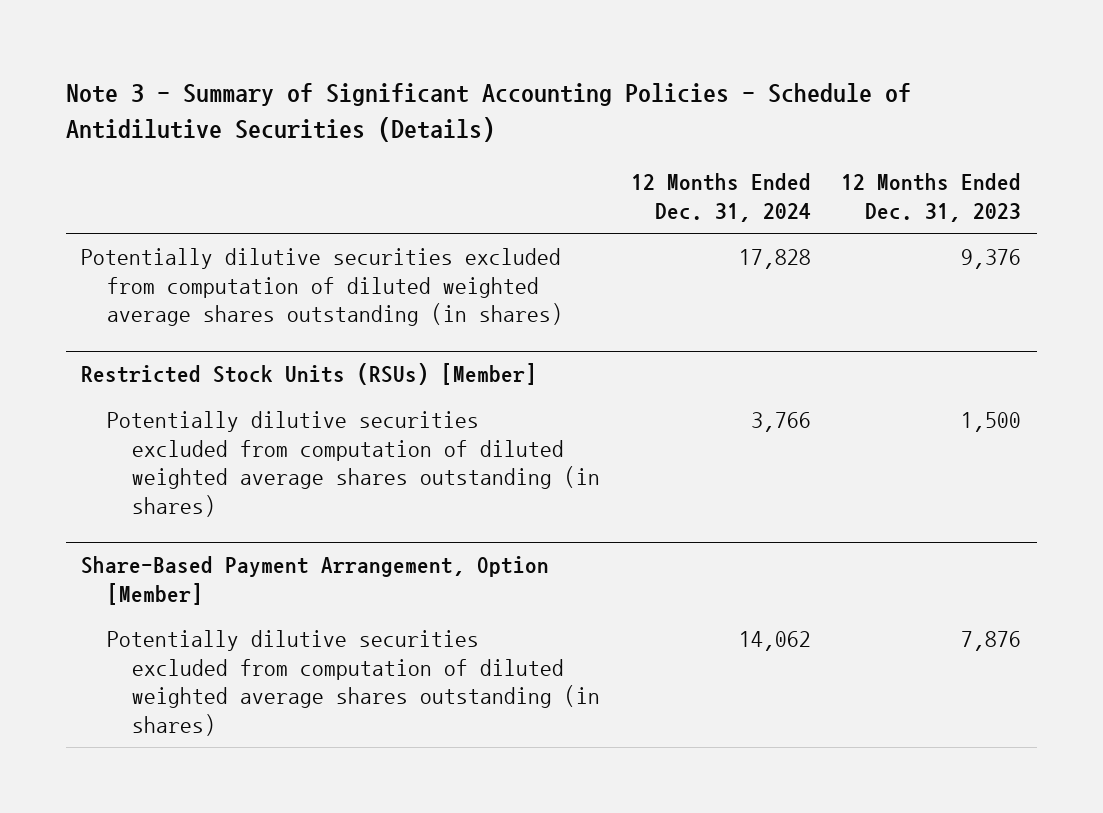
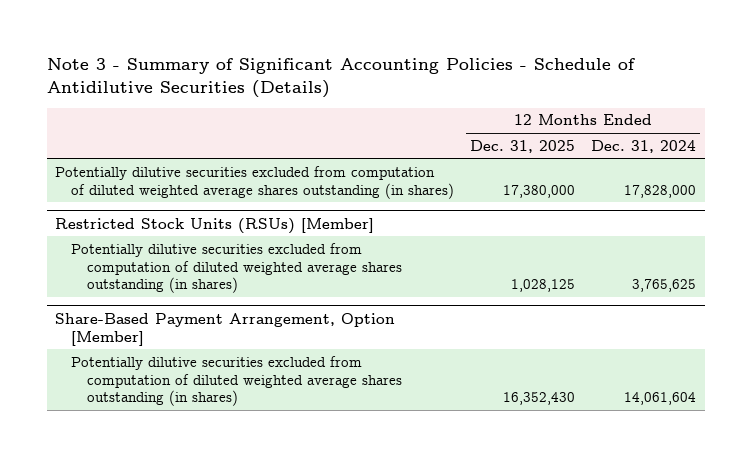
- | 12 Months Ended Dec. 31, 2024 | 12 Months Ended Dec. 31, 2023
+ | 12 Months Ended Dec. 31, 2025 | 12 Months Ended Dec. 31, 2024
- Potentially dilutive securities excluded from computation of diluted weighted average shares outstanding (in shares) | 17,828 | 9,376
+ Potentially dilutive securities excluded from computation of diluted weighted average shares outstanding (in shares) | 17,380,000 | 17,828,000
@ Restricted Stock Units (RSUs) [Member]
- Potentially dilutive securities excluded from computation of diluted weighted average shares outstanding (in shares) | 3,766 | 1,500
+ Potentially dilutive securities excluded from computation of diluted weighted average shares outstanding (in shares) | 1,028,125 | 3,765,625
@ Share-Based Payment Arrangement, Option [Member]
- Potentially dilutive securities excluded from computation of diluted weighted average shares outstanding (in shares) | 14,062 | 7,876
+ Potentially dilutive securities excluded from computation of diluted weighted average shares outstanding (in shares) | 16,352,430 | 14,061,604

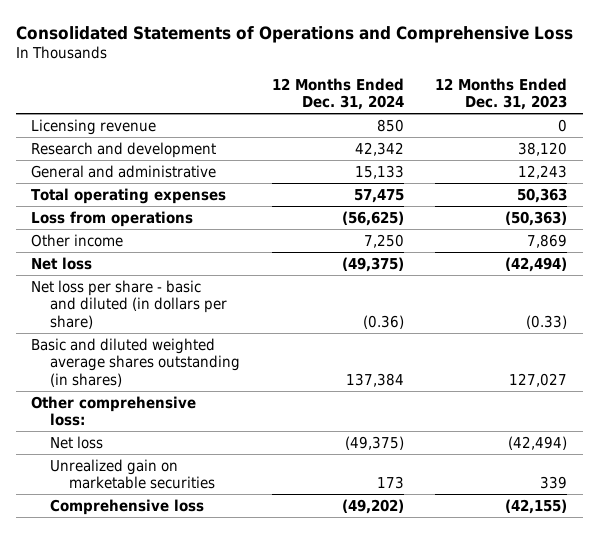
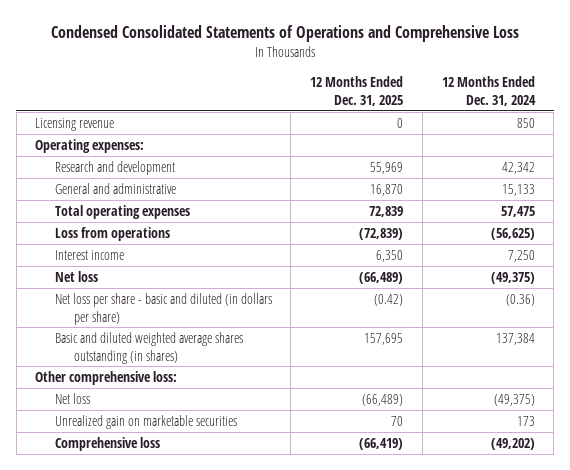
- Consolidated Statements of Operations and Comprehensive Loss
+ Condensed Consolidated Statements of Operations and Comprehensive Loss
- | 12 Months Ended Dec. 31, 2024 | 12 Months Ended Dec. 31, 2023
+ | 12 Months Ended Dec. 31, 2025 | 12 Months Ended Dec. 31, 2024
+ Operating expenses:
- Other income | 7,250 | 7,869
+ Interest income | 6,350 | 7,250

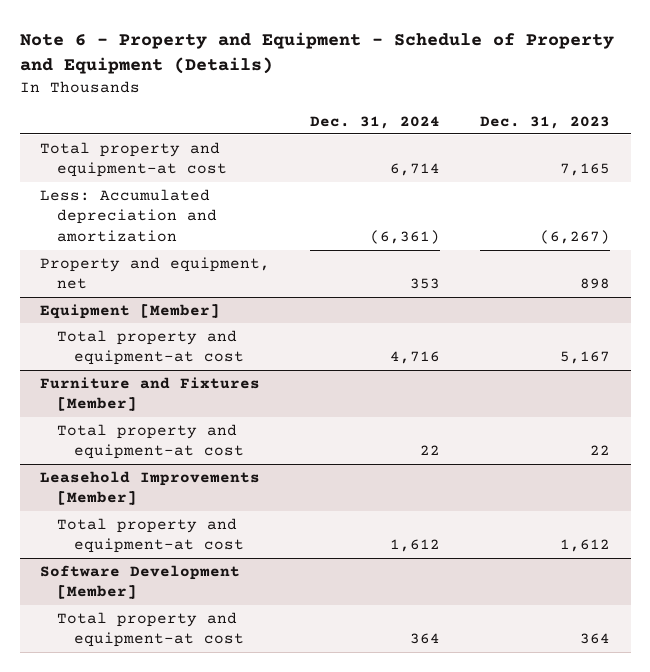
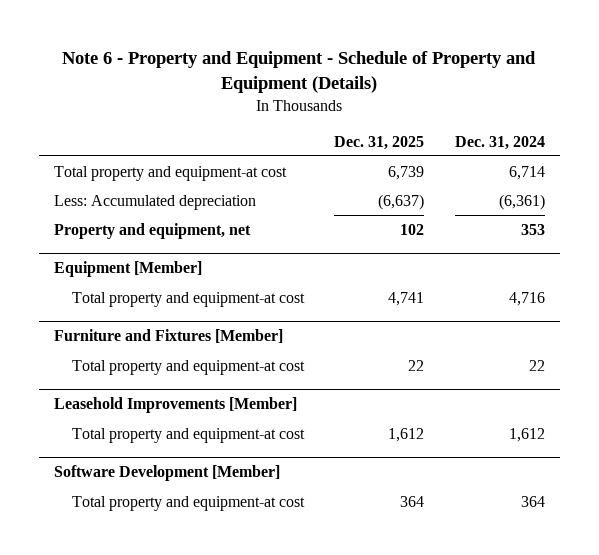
- | Dec. 31, 2024 | Dec. 31, 2023
+ | Dec. 31, 2025 | Dec. 31, 2024
- Less: Accumulated depreciation and amortization | (6,361) | (6,267)
+ Less: Accumulated depreciation | (6,637) | (6,361)

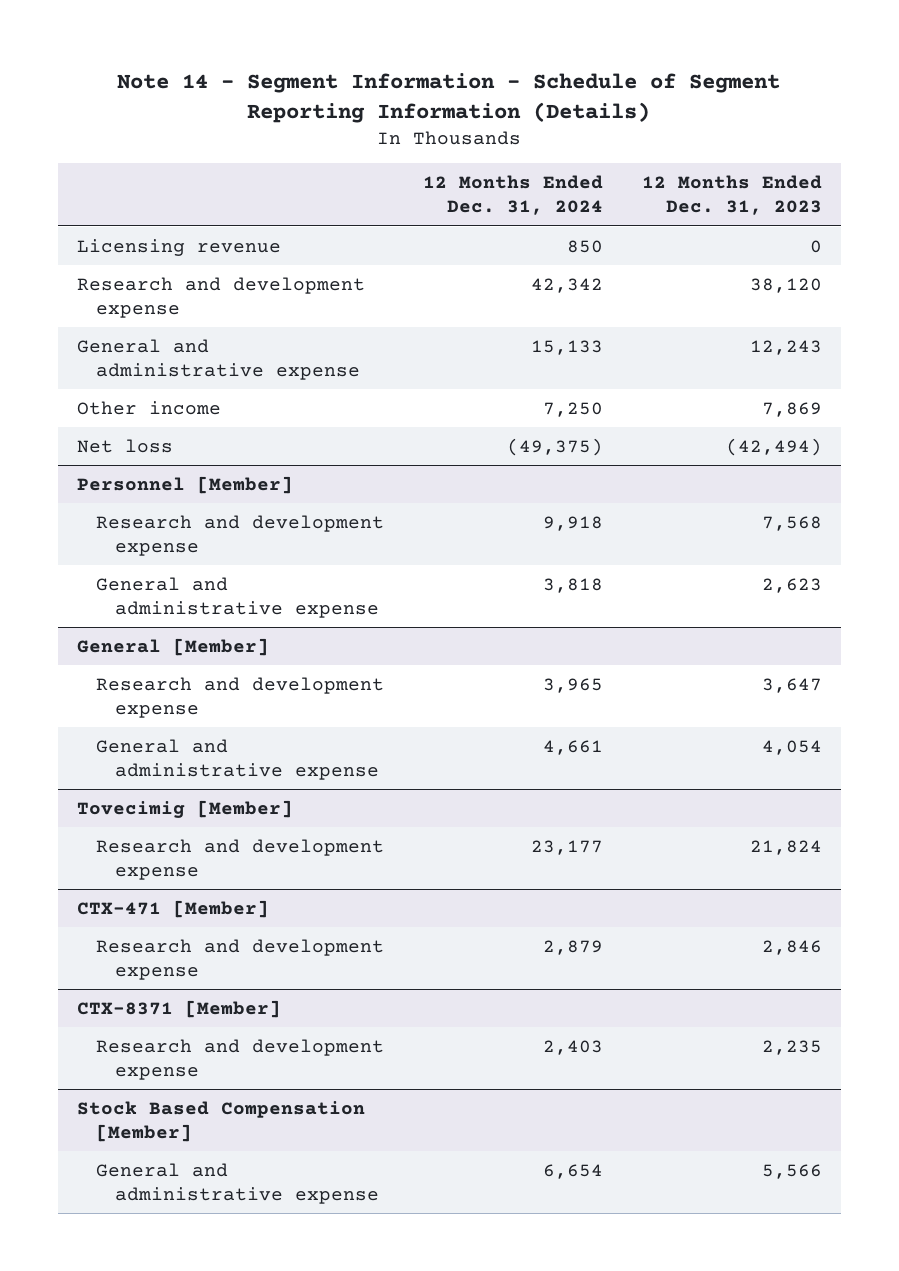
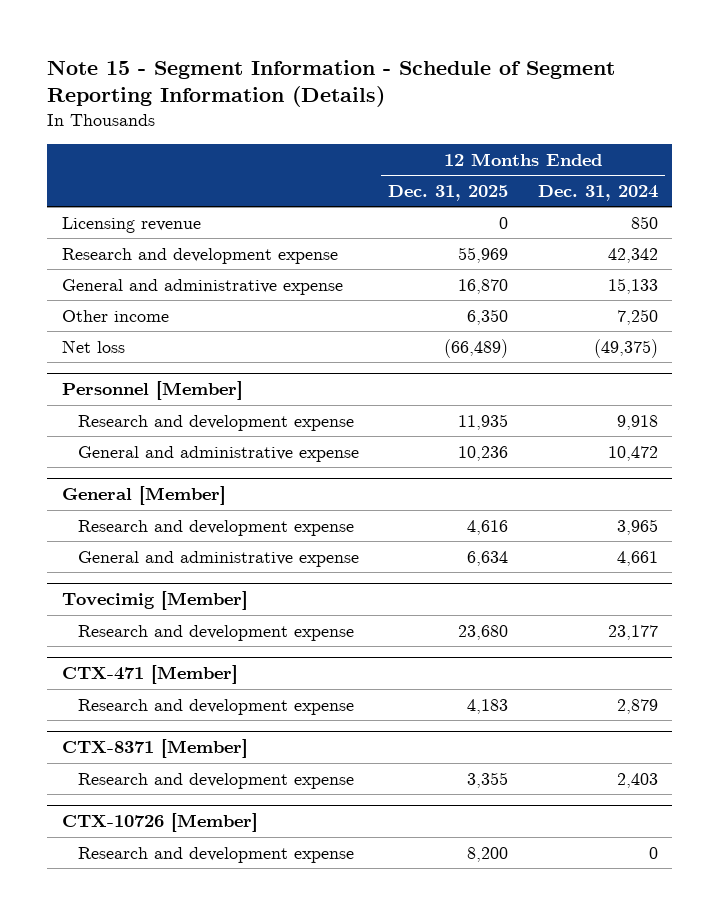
- Note 14 - Segment Information - Schedule of Segment Reporting Information (Details)
+ Note 15 - Segment Information - Schedule of Segment Reporting Information (Details)
- | 12 Months Ended Dec. 31, 2024 | 12 Months Ended Dec. 31, 2023
+ | 12 Months Ended Dec. 31, 2025 | 12 Months Ended Dec. 31, 2024
@ Personnel [Member]
- General and administrative expense | 3,818 | 2,623
+ General and administrative expense | 10,236 | 10,472
- Stock Based Compensation [Member]
- General and administrative expense | 6,654 | 5,566
+ CTX-10726 [Member]
+ Research and development expense | 8,200 | 0

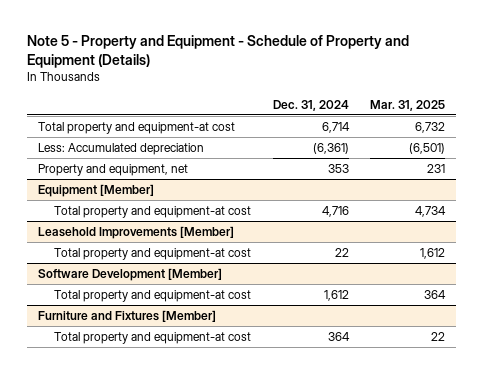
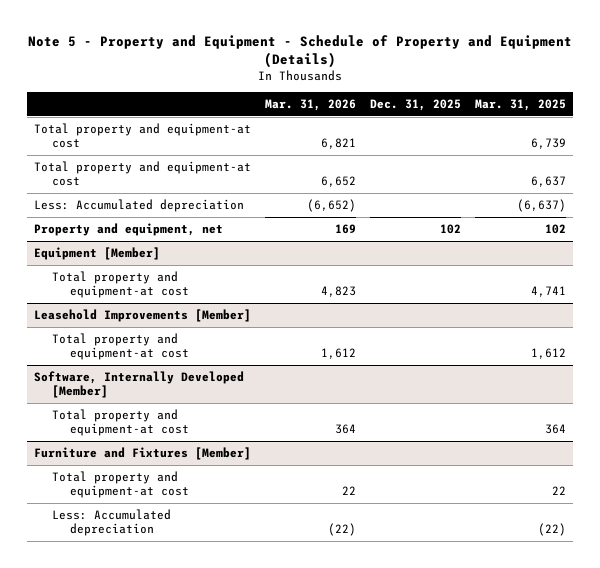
- | Dec. 31, 2024 | Mar. 31, 2025
+ | Mar. 31, 2026 | Dec. 31, 2025 | Mar. 31, 2025
- Total property and equipment-at cost | 6,714 | 6,732
- Less: Accumulated depreciation | (6,361) | (6,501)
- Property and equipment, net | 353 | 231
+ Total property and equipment-at cost | 6,821 | | 6,739
+ Total property and equipment-at cost | 6,652 | | 6,637
+ Less: Accumulated depreciation | (6,652) | | (6,637)
+ Property and equipment, net | 169 | 102 | 102
@ Equipment [Member]
- Total property and equipment-at cost | 4,716 | 4,734
+ Total property and equipment-at cost | 4,823 | | 4,741
- Software Development [Member]
+ Software, Internally Developed [Member]
@ Furniture and Fixtures [Member]
+ Less: Accumulated depreciation | (22) | | (22)

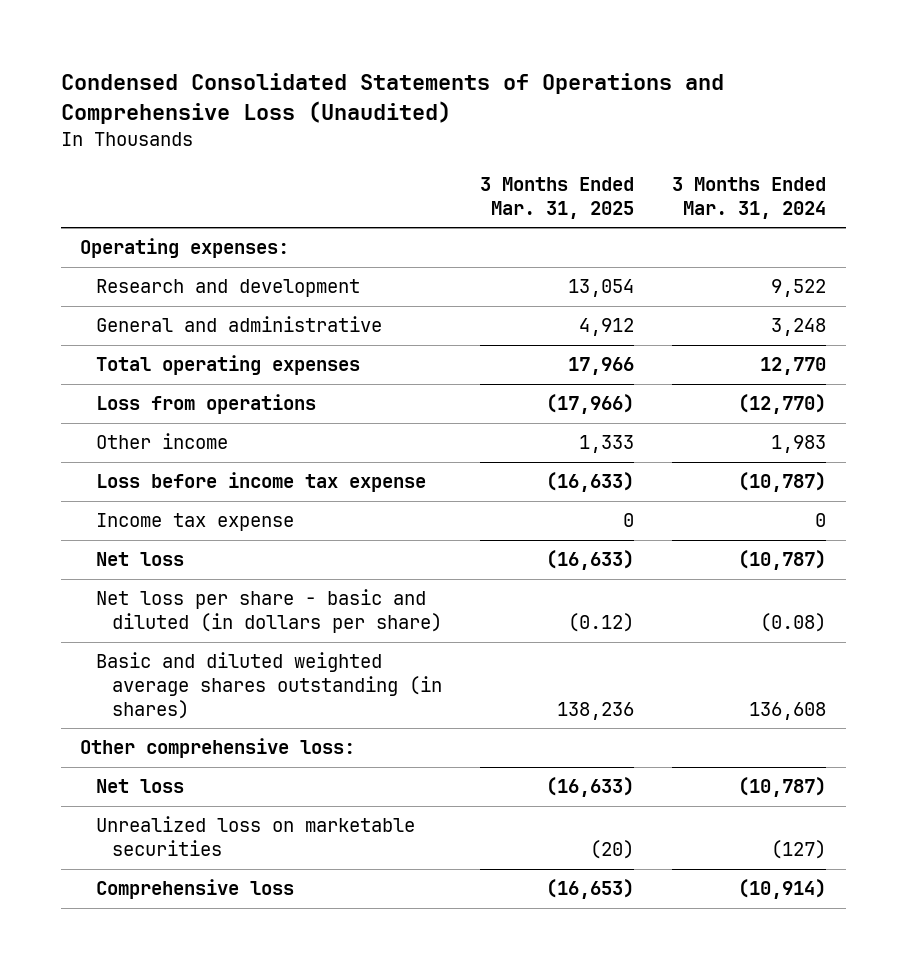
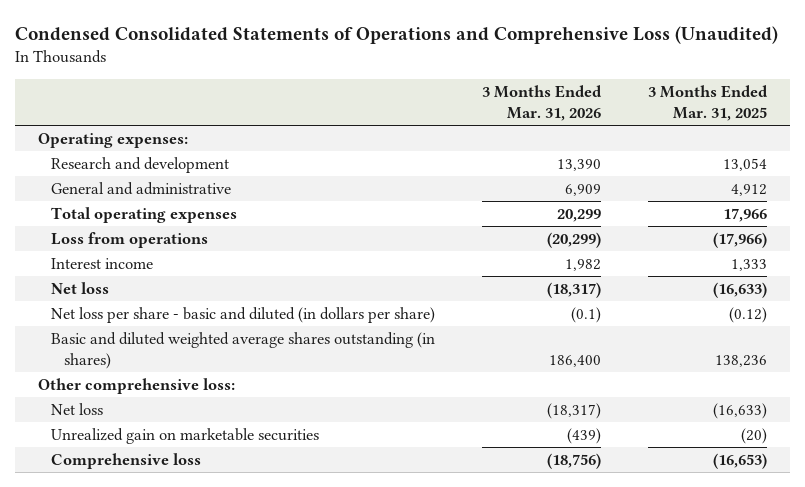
- | 3 Months Ended Mar. 31, 2025 | 3 Months Ended Mar. 31, 2024
+ | 3 Months Ended Mar. 31, 2026 | 3 Months Ended Mar. 31, 2025
- Other income | 1,333 | 1,983
- Loss before income tax expense | (16,633) | (10,787)
- Income tax expense | 0 | 0
+ Interest income | 1,982 | 1,333
- Unrealized loss on marketable securities | (20) | (127)
+ Unrealized gain on marketable securities | (439) | (20)

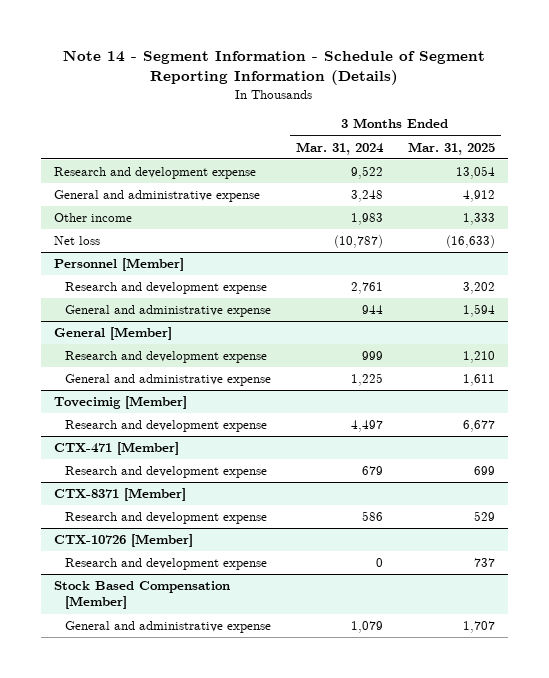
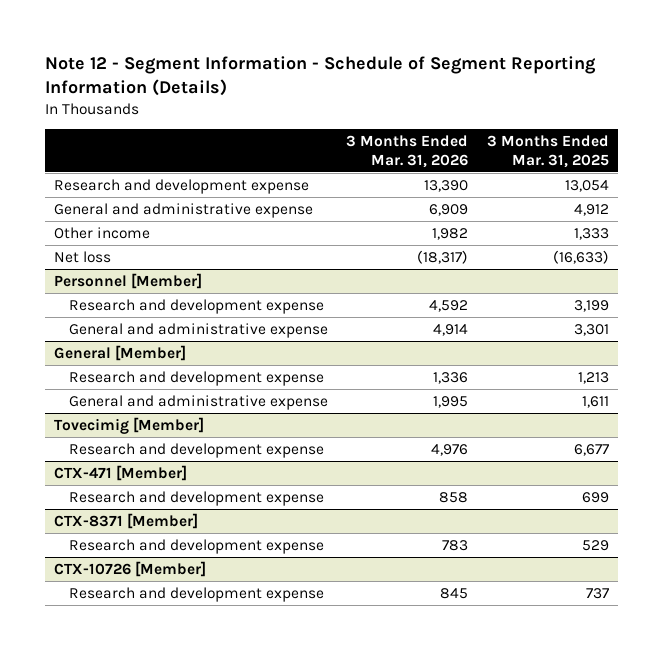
- Note 14 - Segment Information - Schedule of Segment Reporting Information (Details)
+ Note 12 - Segment Information - Schedule of Segment Reporting Information (Details)
- | 3 Months Ended Mar. 31, 2024 | 3 Months Ended Mar. 31, 2025
+ | 3 Months Ended Mar. 31, 2026 | 3 Months Ended Mar. 31, 2025
@ Personnel [Member]
- Research and development expense | 2,761 | 3,202
- General and administrative expense | 944 | 1,594
+ Research and development expense | 4,592 | 3,199
+ General and administrative expense | 4,914 | 3,301
@ General [Member]
- Research and development expense | 999 | 1,210
+ Research and development expense | 1,336 | 1,213
- Stock Based Compensation [Member]
- General and administrative expense | 1,079 | 1,707

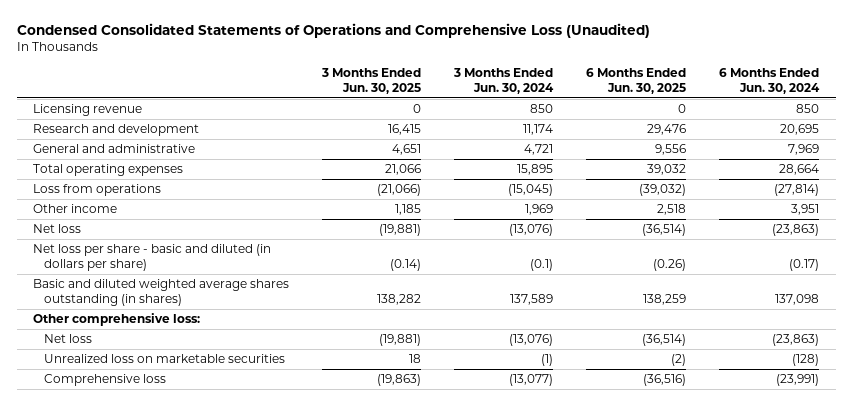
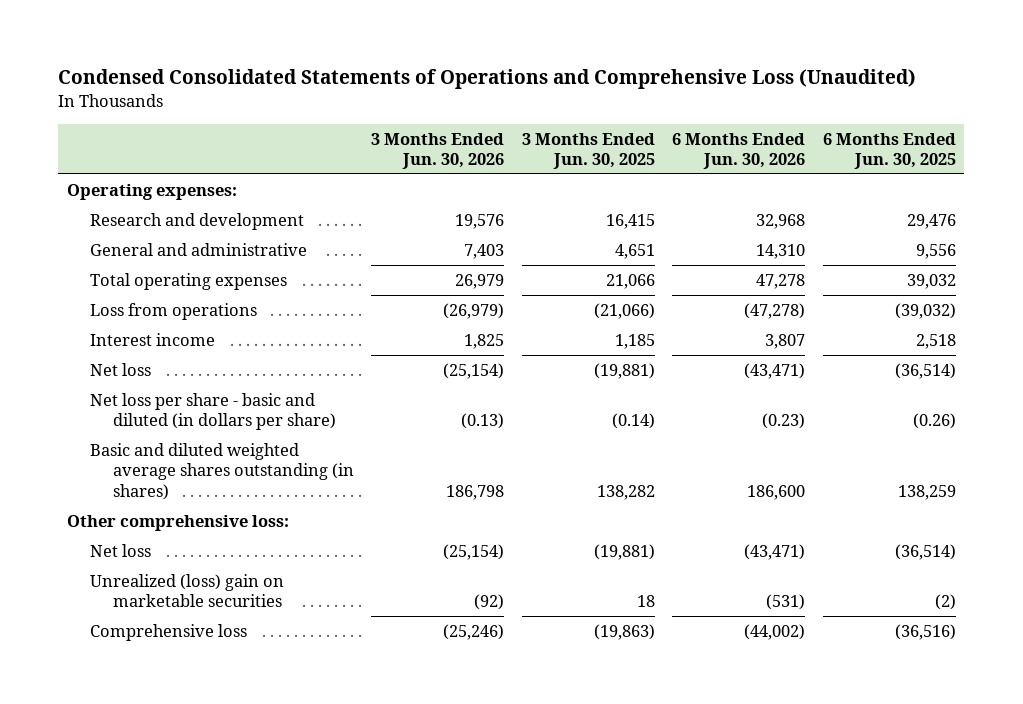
- | 3 Months Ended Jun. 30, 2025 | 3 Months Ended Jun. 30, 2024 | 6 Months Ended Jun. 30, 2025 | 6 Months Ended Jun. 30, 2024
+ | 3 Months Ended Jun. 30, 2026 | 3 Months Ended Jun. 30, 2025 | 6 Months Ended Jun. 30, 2026 | 6 Months Ended Jun. 30, 2025
- Licensing revenue | 0 | 850 | 0 | 850
+ Operating expenses:
- Other income | 1,185 | 1,969 | 2,518 | 3,951
+ Interest income | 1,825 | 1,185 | 3,807 | 2,518
- Unrealized loss on marketable securities | 18 | (1) | (2) | (128)
+ Unrealized (loss) gain on marketable securities | (92) | 18 | (531) | (2)

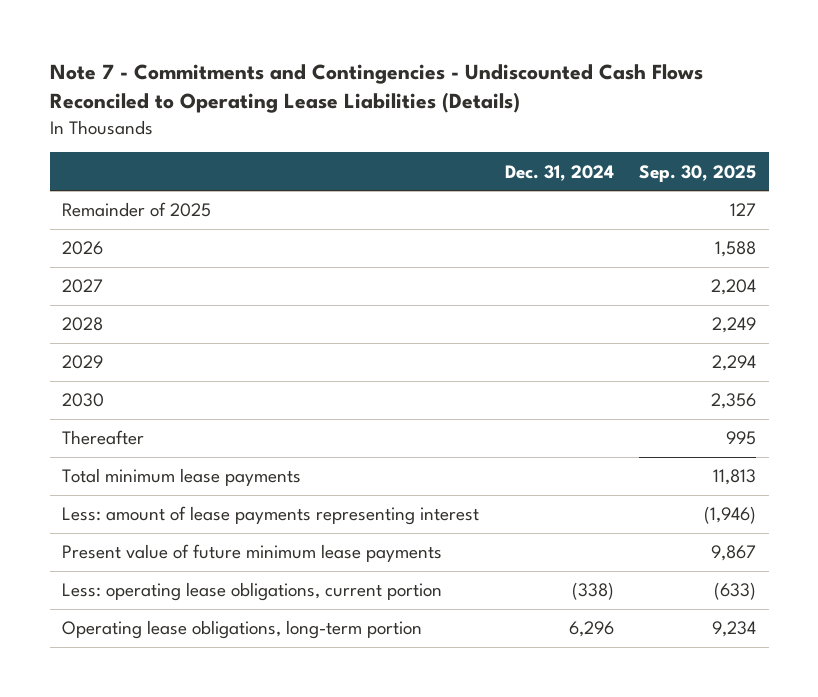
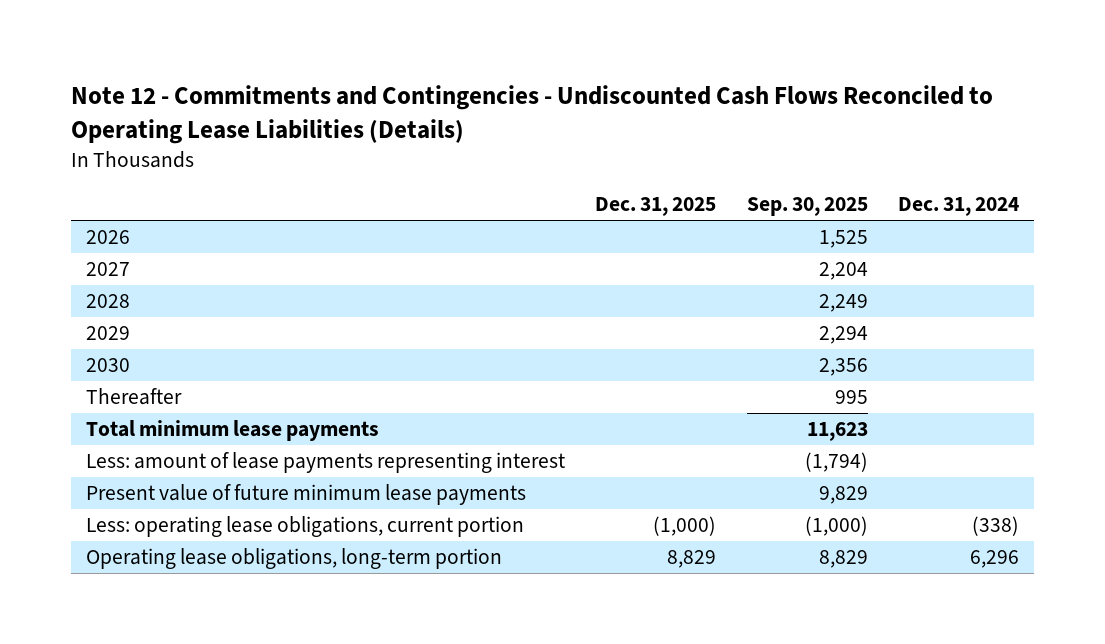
- Note 7 - Commitments and Contingencies - Undiscounted Cash Flows Reconciled to Operating Lease Liabilities (Details)
+ Note 12 - Commitments and Contingencies - Undiscounted Cash Flows Reconciled to Operating Lease Liabilities (Details)
- | Dec. 31, 2024 | Sep. 30, 2025
+ | Dec. 31, 2025 | Sep. 30, 2025 | Dec. 31, 2024
- Remainder of 2025 | | 127
- 2026 | | 1,588
+ 2026 | | 1,525 |
- Total minimum lease payments | | 11,813
- Less: amount of lease payments representing interest | | (1,946)
- Present value of future minimum lease payments | | 9,867
- Less: operating lease obligations, current portion | (338) | (633)
- Operating lease obligations, long-term portion | 6,296 | 9,234
+ Total minimum lease payments | | 11,623 |
+ Less: amount of lease payments representing interest | | (1,794) |
+ Present value of future minimum lease payments | | 9,829 |
+ Less: operating lease obligations, current portion | (1,000) | (1,000) | (338)
+ Operating lease obligations, long-term portion | 8,829 | 8,829 | 6,296

